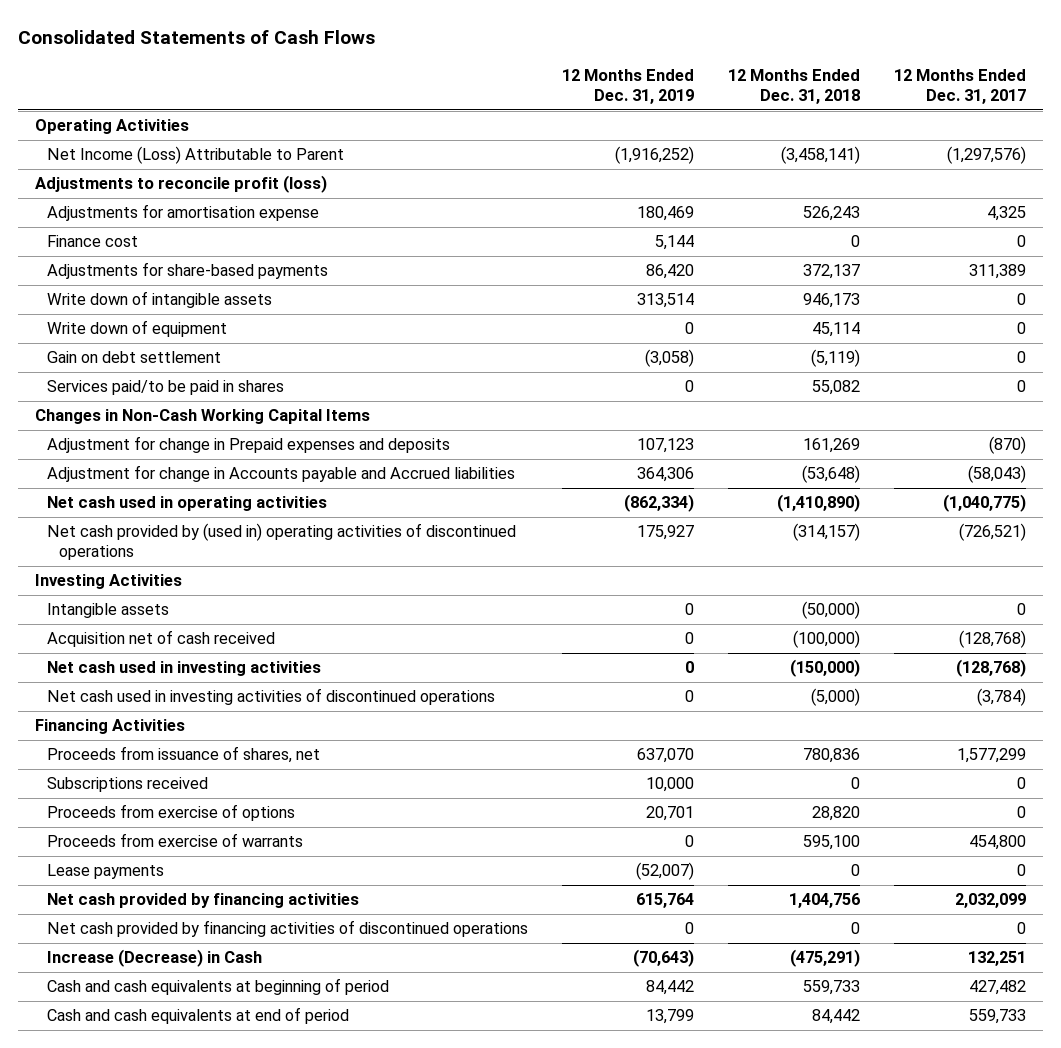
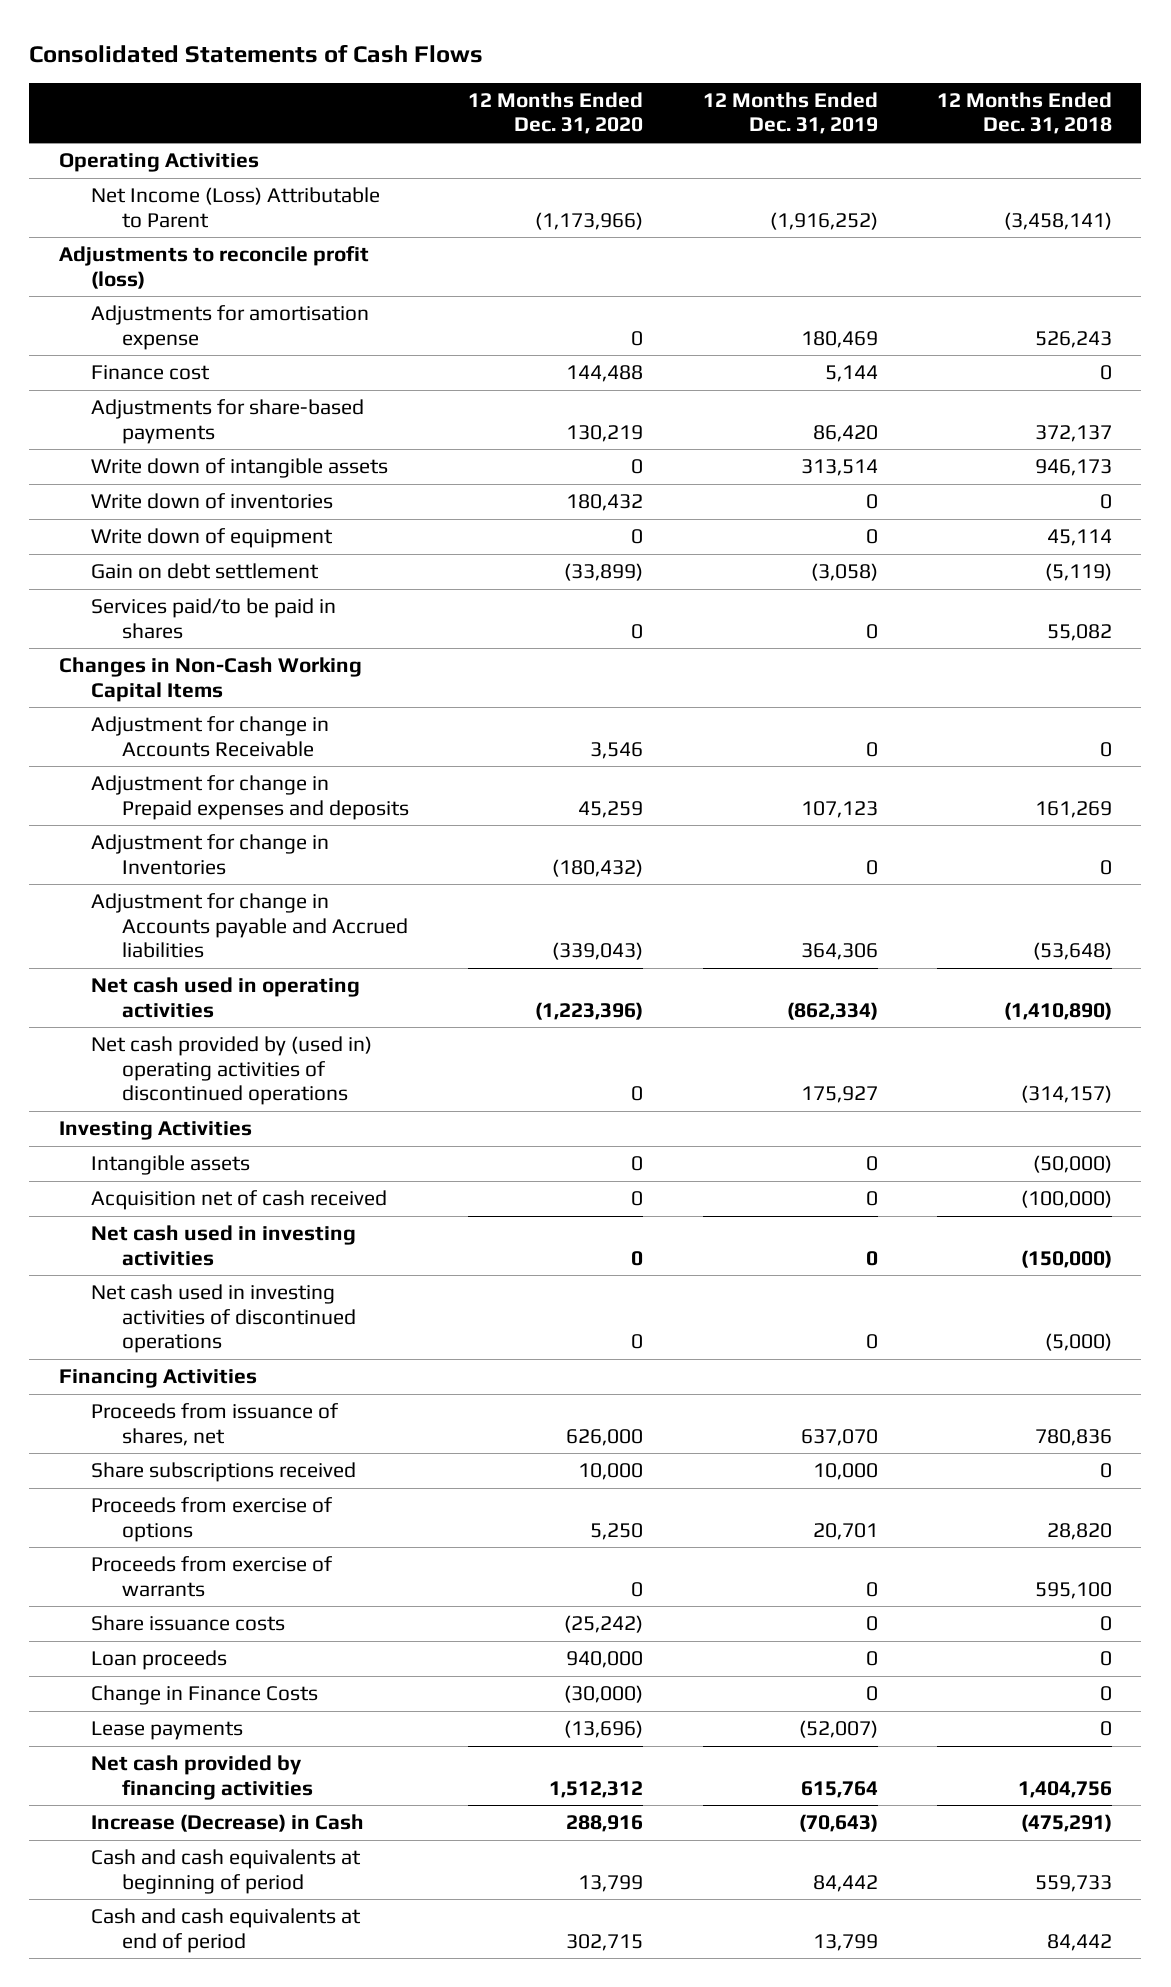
- | 12 Months Ended Dec. 31, 2019 | 12 Months Ended Dec. 31, 2018 | 12 Months Ended Dec. 31, 2017
+ | 12 Months Ended Dec. 31, 2020 | 12 Months Ended Dec. 31, 2019 | 12 Months Ended Dec. 31, 2018
+ Write down of inventories | 180,432 | 0 | 0
+ Adjustment for change in Accounts Receivable | 3,546 | 0 | 0
+ Adjustment for change in Inventories | (180,432) | 0 | 0
- Subscriptions received | 10,000 | 0 | 0
+ Share subscriptions received | 10,000 | 10,000 | 0
+ Share issuance costs | (25,242) | 0 | 0
+ Loan proceeds | 940,000 | 0 | 0
+ Change in Finance Costs | (30,000) | 0 | 0
- Net cash provided by financing activities of discontinued operations | 0 | 0 | 0

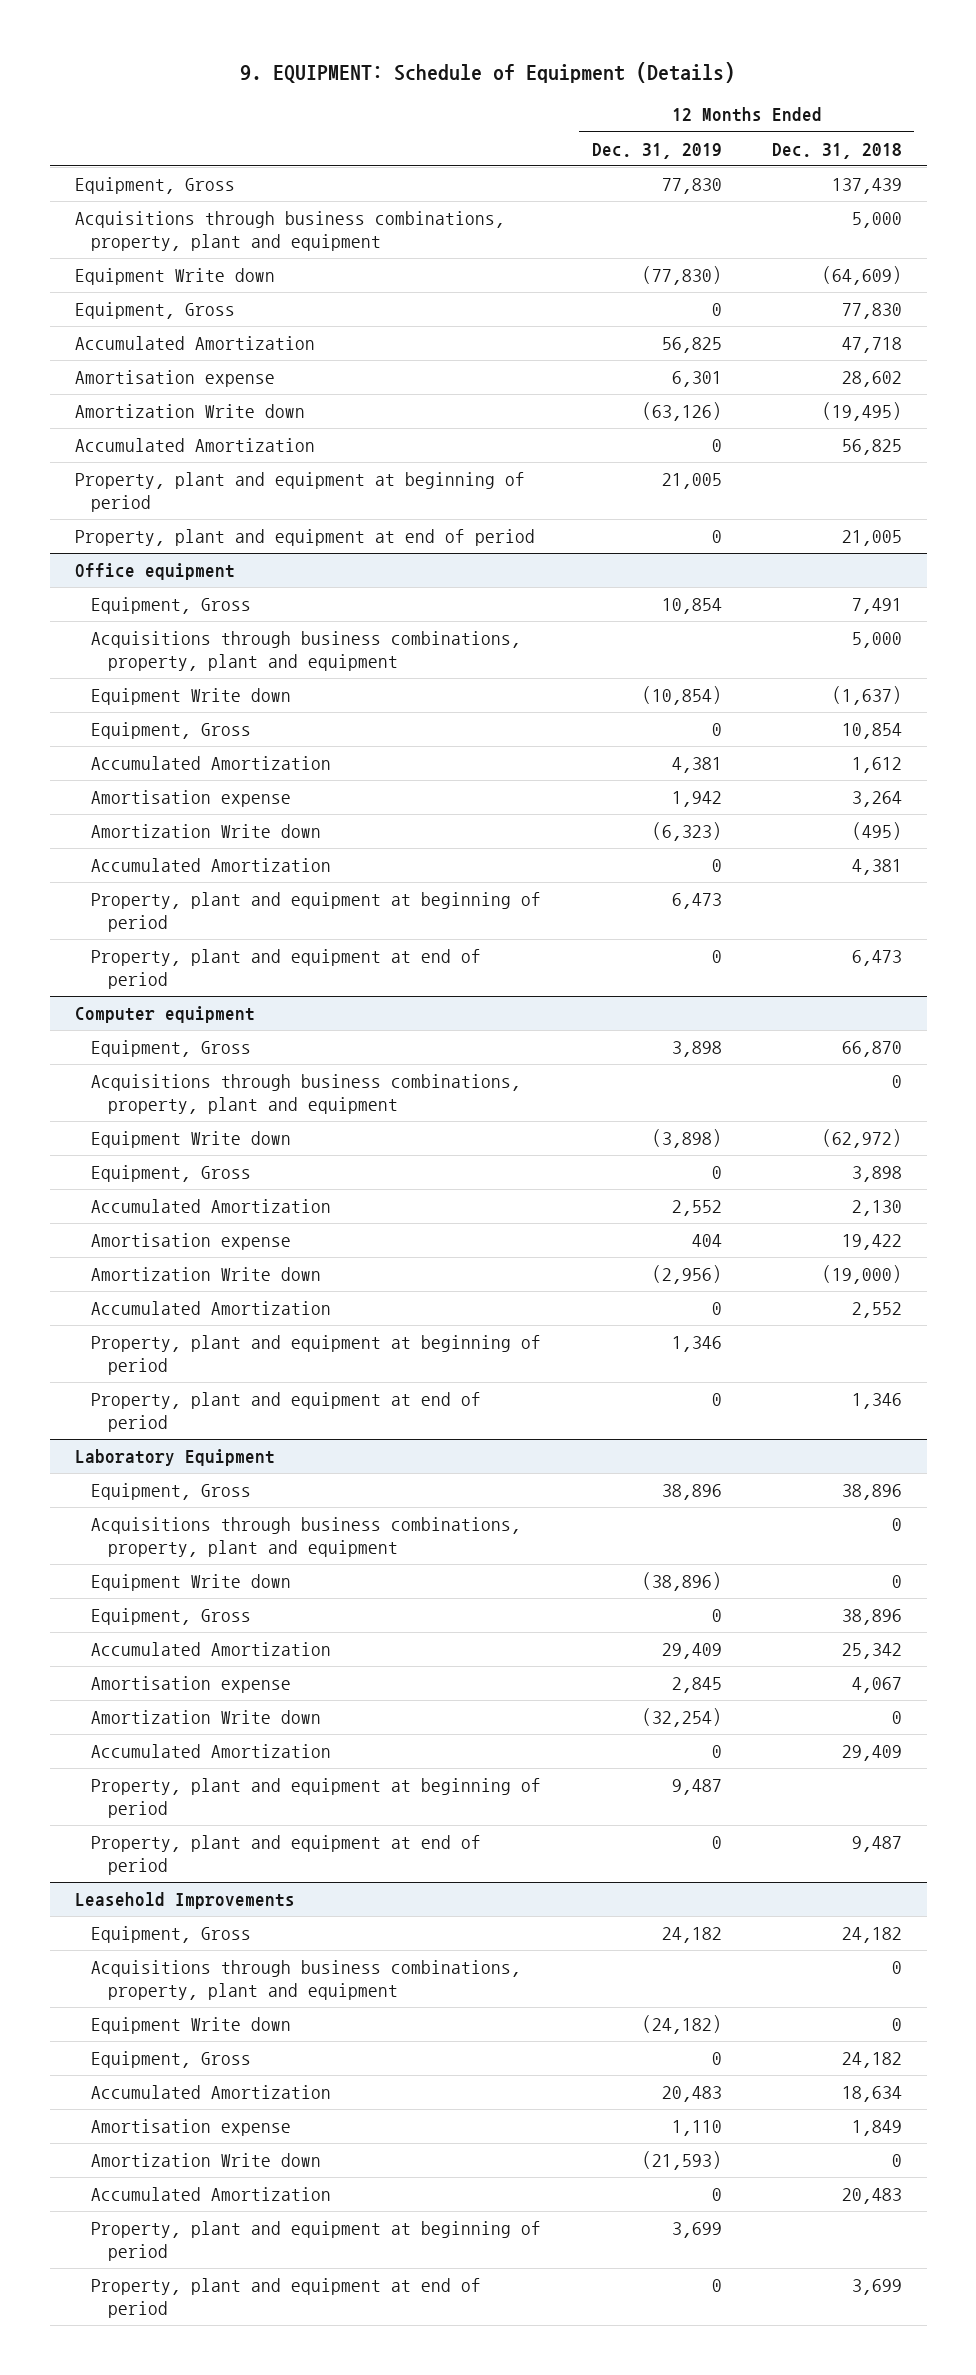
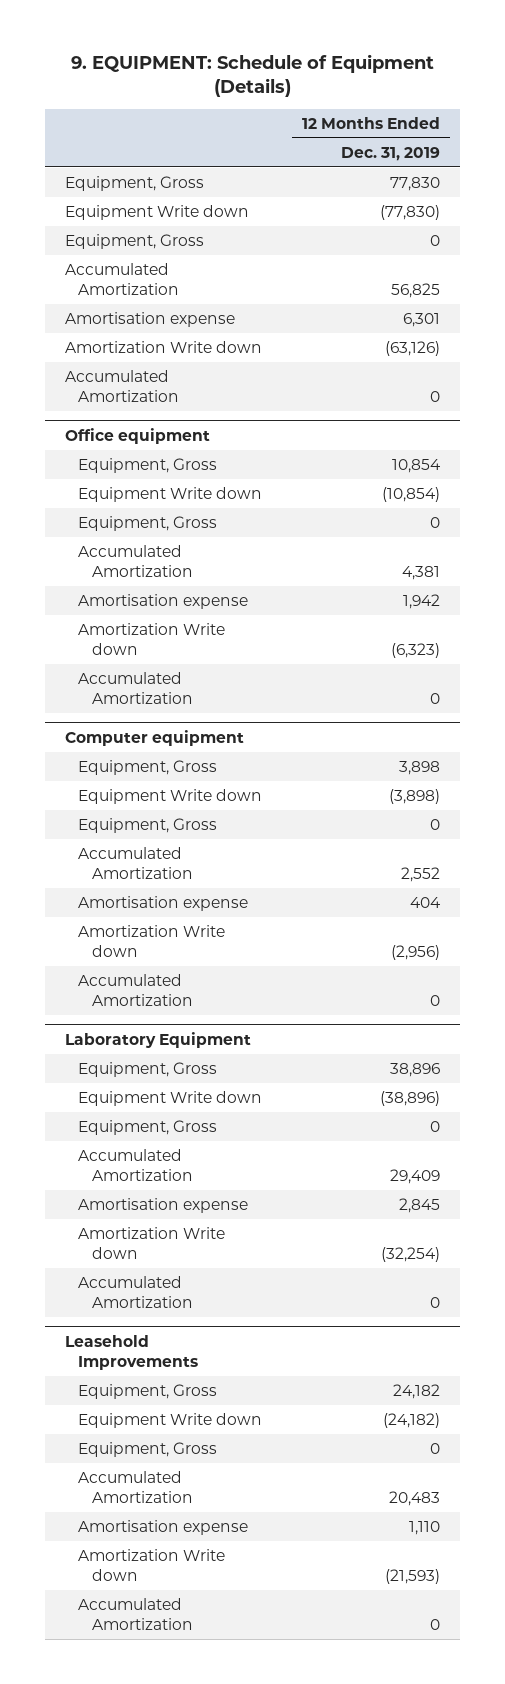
- | 12 Months Ended Dec. 31, 2019 | 12 Months Ended Dec. 31, 2018
+ | 12 Months Ended Dec. 31, 2019
- Acquisitions through business combinations, property, plant and equipment | | 5,000
- Property, plant and equipment at beginning of period | 21,005 |
- Property, plant and equipment at end of period | 0 | 21,005
@ Office equipment
- Acquisitions through business combinations, property, plant and equipment | | 5,000
- Property, plant and equipment at beginning of period | 6,473 |
- Property, plant and equipment at end of period | 0 | 6,473
@ Computer equipment
- Acquisitions through business combinations, property, plant and equipment | | 0
- Property, plant and equipment at beginning of period | 1,346 |
- Property, plant and equipment at end of period | 0 | 1,346
@ Laboratory Equipment
- Acquisitions through business combinations, property, plant and equipment | | 0
- Property, plant and equipment at beginning of period | 9,487 |
- Property, plant and equipment at end of period | 0 | 9,487
@ Leasehold Improvements
- Acquisitions through business combinations, property, plant and equipment | | 0
- Property, plant and equipment at beginning of period | 3,699 |
- Property, plant and equipment at end of period | 0 | 3,699

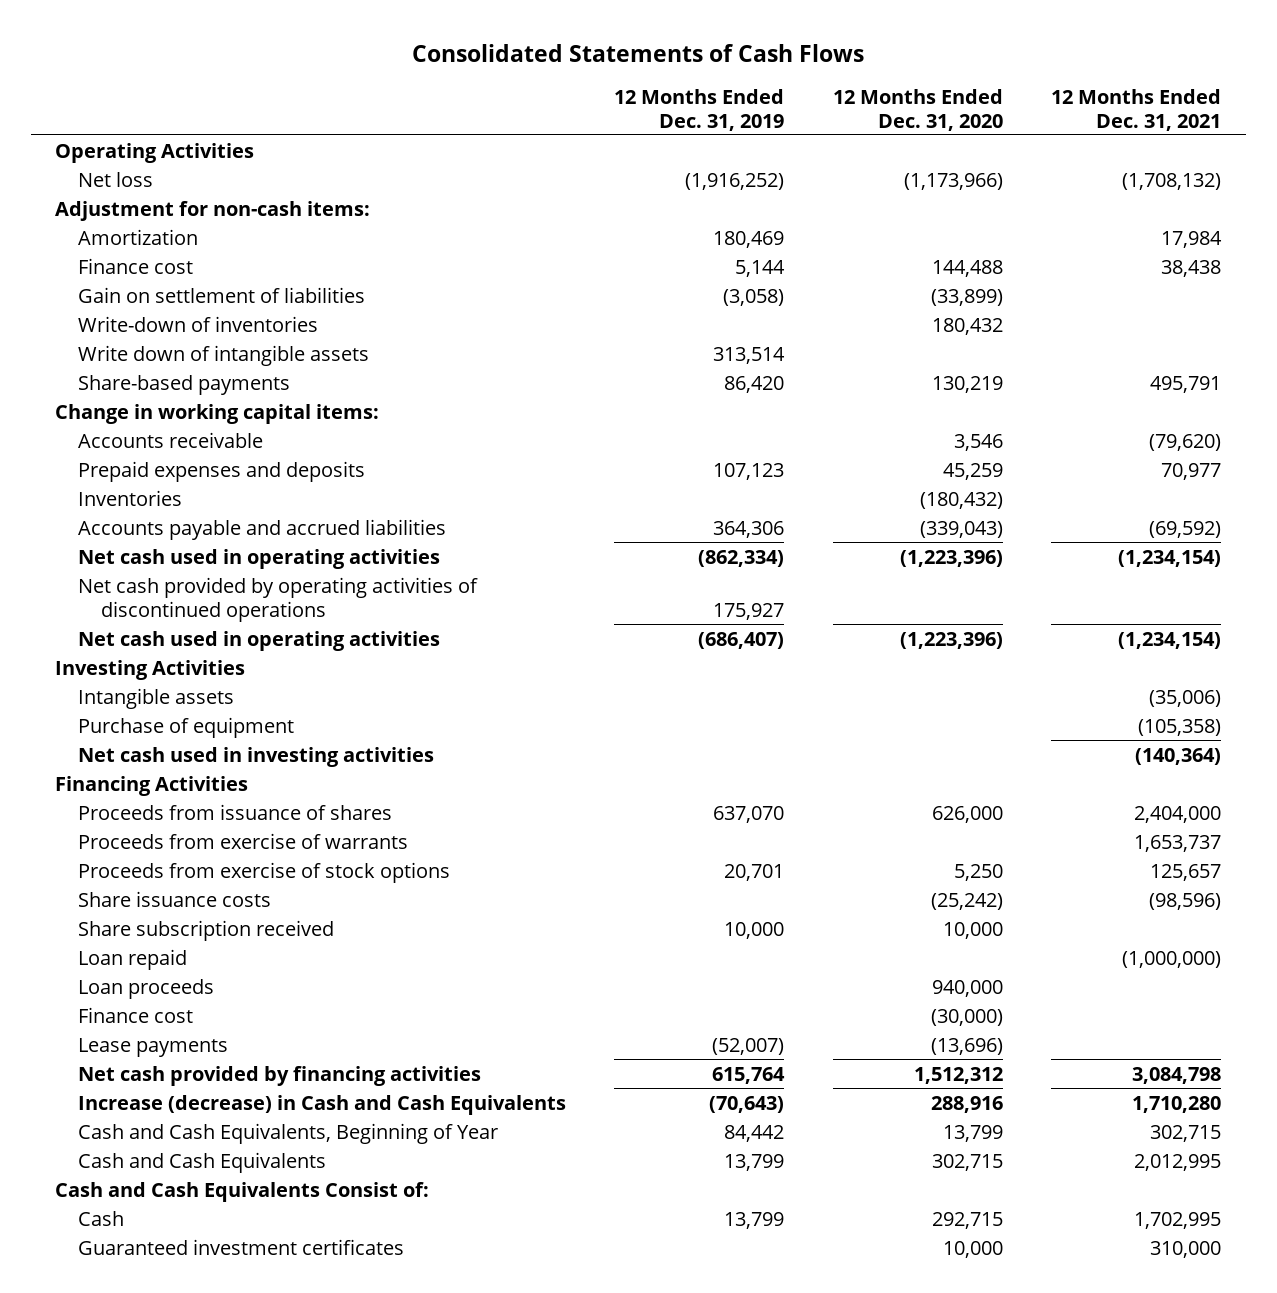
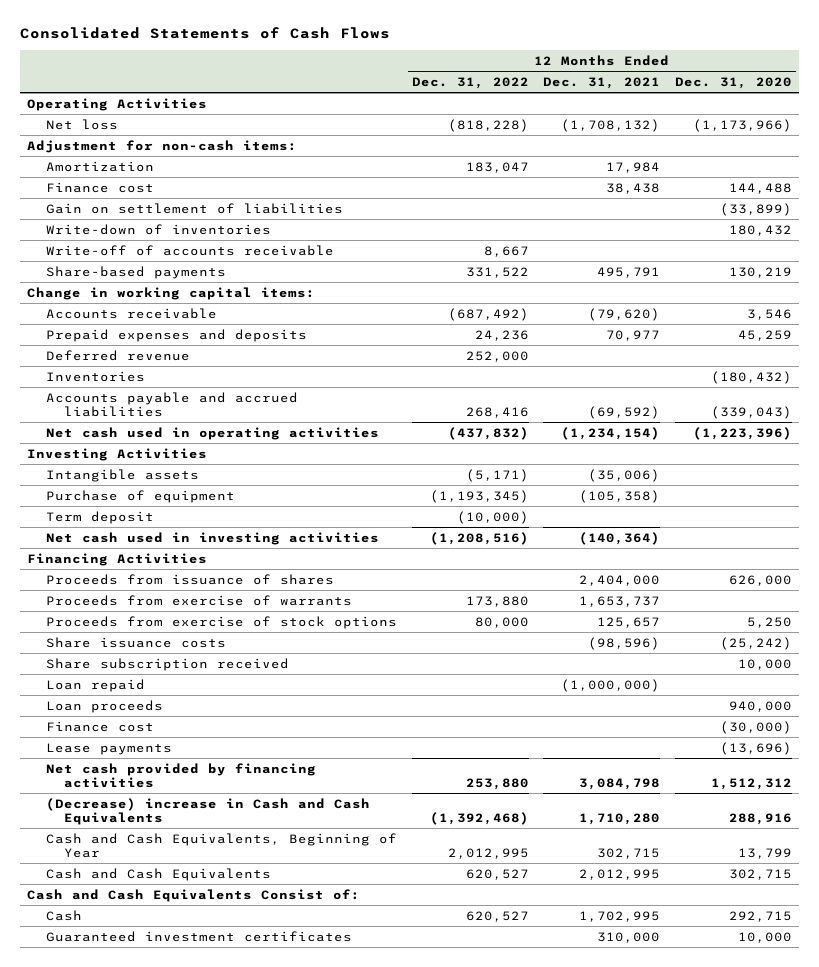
- | 12 Months Ended Dec. 31, 2019 | 12 Months Ended Dec. 31, 2020 | 12 Months Ended Dec. 31, 2021
+ | 12 Months Ended Dec. 31, 2022 | 12 Months Ended Dec. 31, 2021 | 12 Months Ended Dec. 31, 2020
- Write down of intangible assets | 313,514 | |
+ Write-off of accounts receivable | 8,667 | |
+ Deferred revenue | 252,000 | |
- Net cash provided by operating activities of discontinued operations | 175,927 | |
- Net cash used in operating activities | (686,407) | (1,223,396) | (1,234,154)
+ Term deposit | (10,000) | |
- Increase (decrease) in Cash and Cash Equivalents | (70,643) | 288,916 | 1,710,280
+ (Decrease) increase in Cash and Cash Equivalents | (1,392,468) | 1,710,280 | 288,916

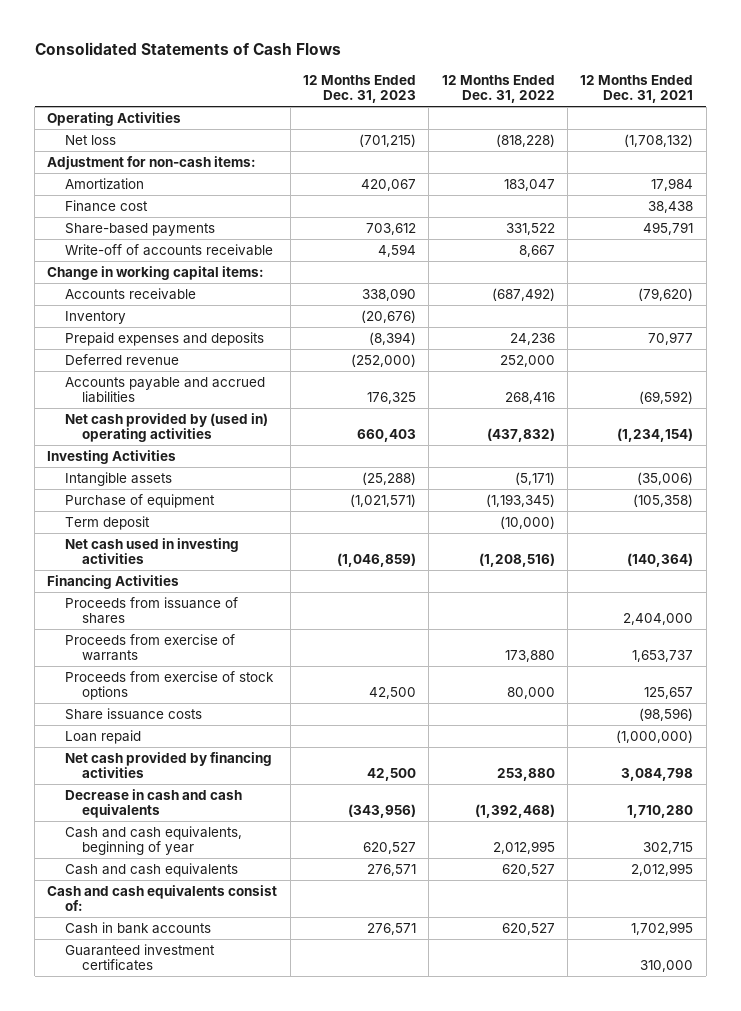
- | 12 Months Ended Dec. 31, 2022 | 12 Months Ended Dec. 31, 2021 | 12 Months Ended Dec. 31, 2020
+ | 12 Months Ended Dec. 31, 2023 | 12 Months Ended Dec. 31, 2022 | 12 Months Ended Dec. 31, 2021
- Gain on settlement of liabilities | | | (33,899)
- Write-down of inventories | | | 180,432
moved down: Write-off of accounts receivable | 4,594 | 8,667 |
+ Inventory | (20,676) | |
- Inventories | | | (180,432)
- Net cash used in operating activities | (437,832) | (1,234,154) | (1,223,396)
+ Net cash provided by (used in) operating activities | 660,403 | (437,832) | (1,234,154)
- Share subscription received | | | 10,000
- Loan proceeds | | | 940,000
- Finance cost | | | (30,000)
- Lease payments | | | (13,696)
- (Decrease) increase in Cash and Cash Equivalents | (1,392,468) | 1,710,280 | 288,916
- Cash and Cash Equivalents, Beginning of Year | 2,012,995 | 302,715 | 13,799
- Cash and Cash Equivalents | 620,527 | 2,012,995 | 302,715
- Cash and Cash Equivalents Consist of:
- Cash | 620,527 | 1,702,995 | 292,715
+ Decrease in cash and cash equivalents | (343,956) | (1,392,468) | 1,710,280
+ Cash and cash equivalents, beginning of year | 620,527 | 2,012,995 | 302,715
+ Cash and cash equivalents | 276,571 | 620,527 | 2,012,995
+ Cash and cash equivalents consist of:
+ Cash in bank accounts | 276,571 | 620,527 | 1,702,995

